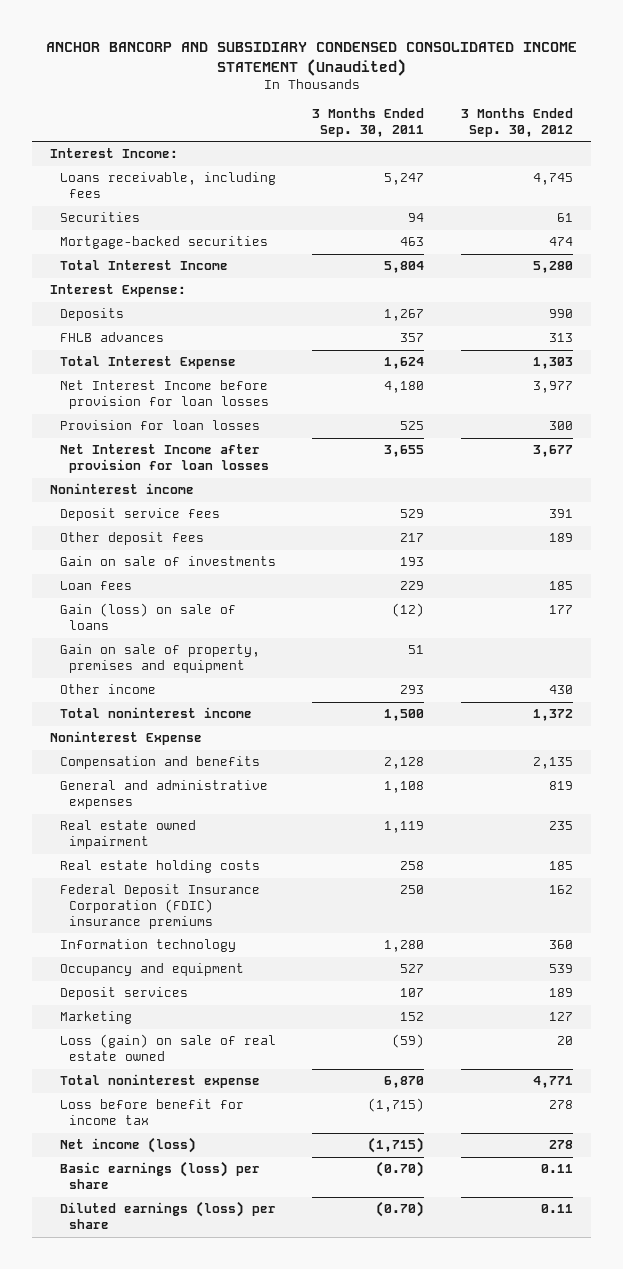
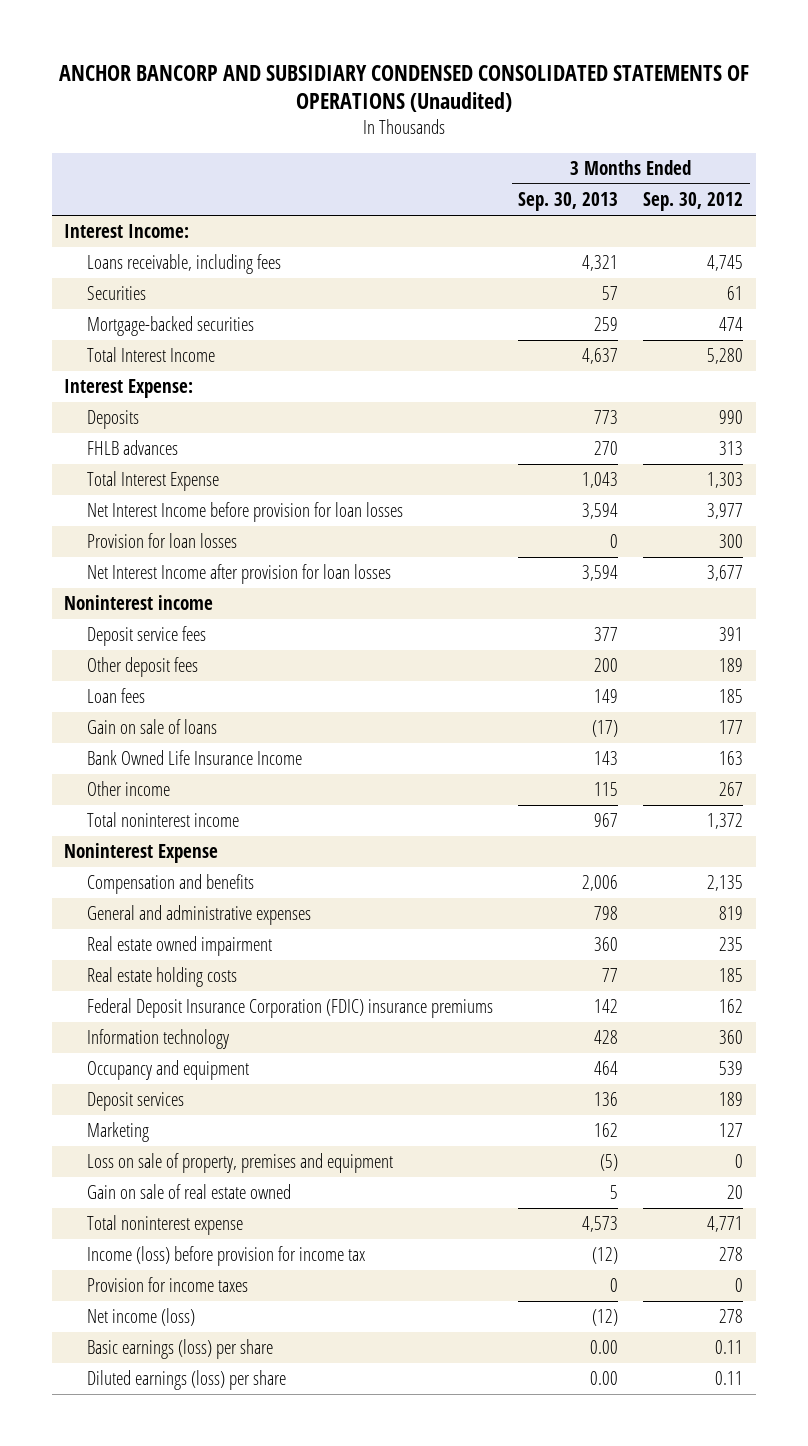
- ANCHOR BANCORP AND SUBSIDIARY CONDENSED CONSOLIDATED INCOME STATEMENT (Unaudited)
+ ANCHOR BANCORP AND SUBSIDIARY CONDENSED CONSOLIDATED STATEMENTS OF OPERATIONS (Unaudited)
- | 3 Months Ended Sep. 30, 2011 | 3 Months Ended Sep. 30, 2012
+ | 3 Months Ended Sep. 30, 2013 | 3 Months Ended Sep. 30, 2012
- Gain on sale of investments | 193 |
- Gain (loss) on sale of loans | (12) | 177
- Gain on sale of property, premises and equipment | 51 |
- Other income | 293 | 430
+ Gain on sale of loans | (17) | 177
+ Bank Owned Life Insurance Income | 143 | 163
+ Other income | 115 | 267
- Loss (gain) on sale of real estate owned | (59) | 20
+ Loss on sale of property, premises and equipment | (5) | 0
+ Gain on sale of real estate owned | 5 | 20
- Loss before benefit for income tax | (1,715) | 278
+ Income (loss) before provision for income tax | (12) | 278
+ Provision for income taxes | 0 | 0

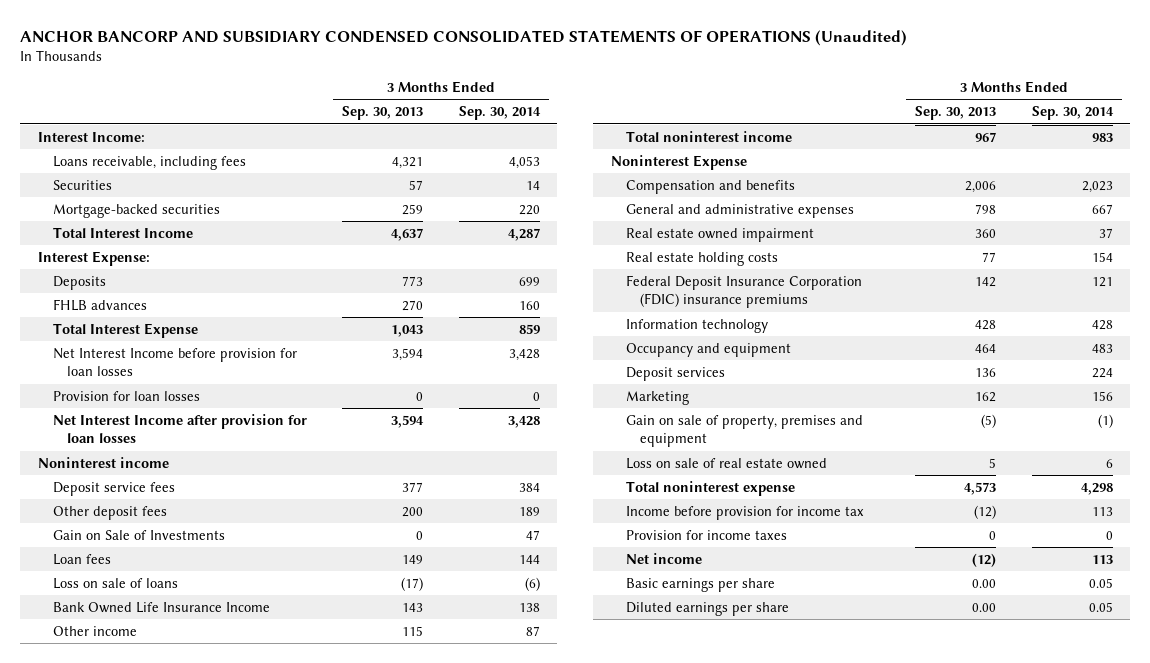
- | 3 Months Ended Sep. 30, 2013 | 3 Months Ended Sep. 30, 2012
+ | 3 Months Ended Sep. 30, 2013 | 3 Months Ended Sep. 30, 2014
+ Gain on Sale of Investments | 0 | 47
- Gain on sale of loans | (17) | 177
+ Loss on sale of loans | (17) | (6)
- Loss on sale of property, premises and equipment | (5) | 0
- Gain on sale of real estate owned | 5 | 20
+ Gain on sale of property, premises and equipment | (5) | (1)
+ Loss on sale of real estate owned | 5 | 6
- Income (loss) before provision for income tax | (12) | 278
+ Income before provision for income tax | (12) | 113
- Net income (loss) | (12) | 278
- Basic earnings (loss) per share | 0.00 | 0.11
- Diluted earnings (loss) per share | 0.00 | 0.11
+ Net income | (12) | 113
+ Basic earnings per share | 0.00 | 0.05
+ Diluted earnings per share | 0.00 | 0.05

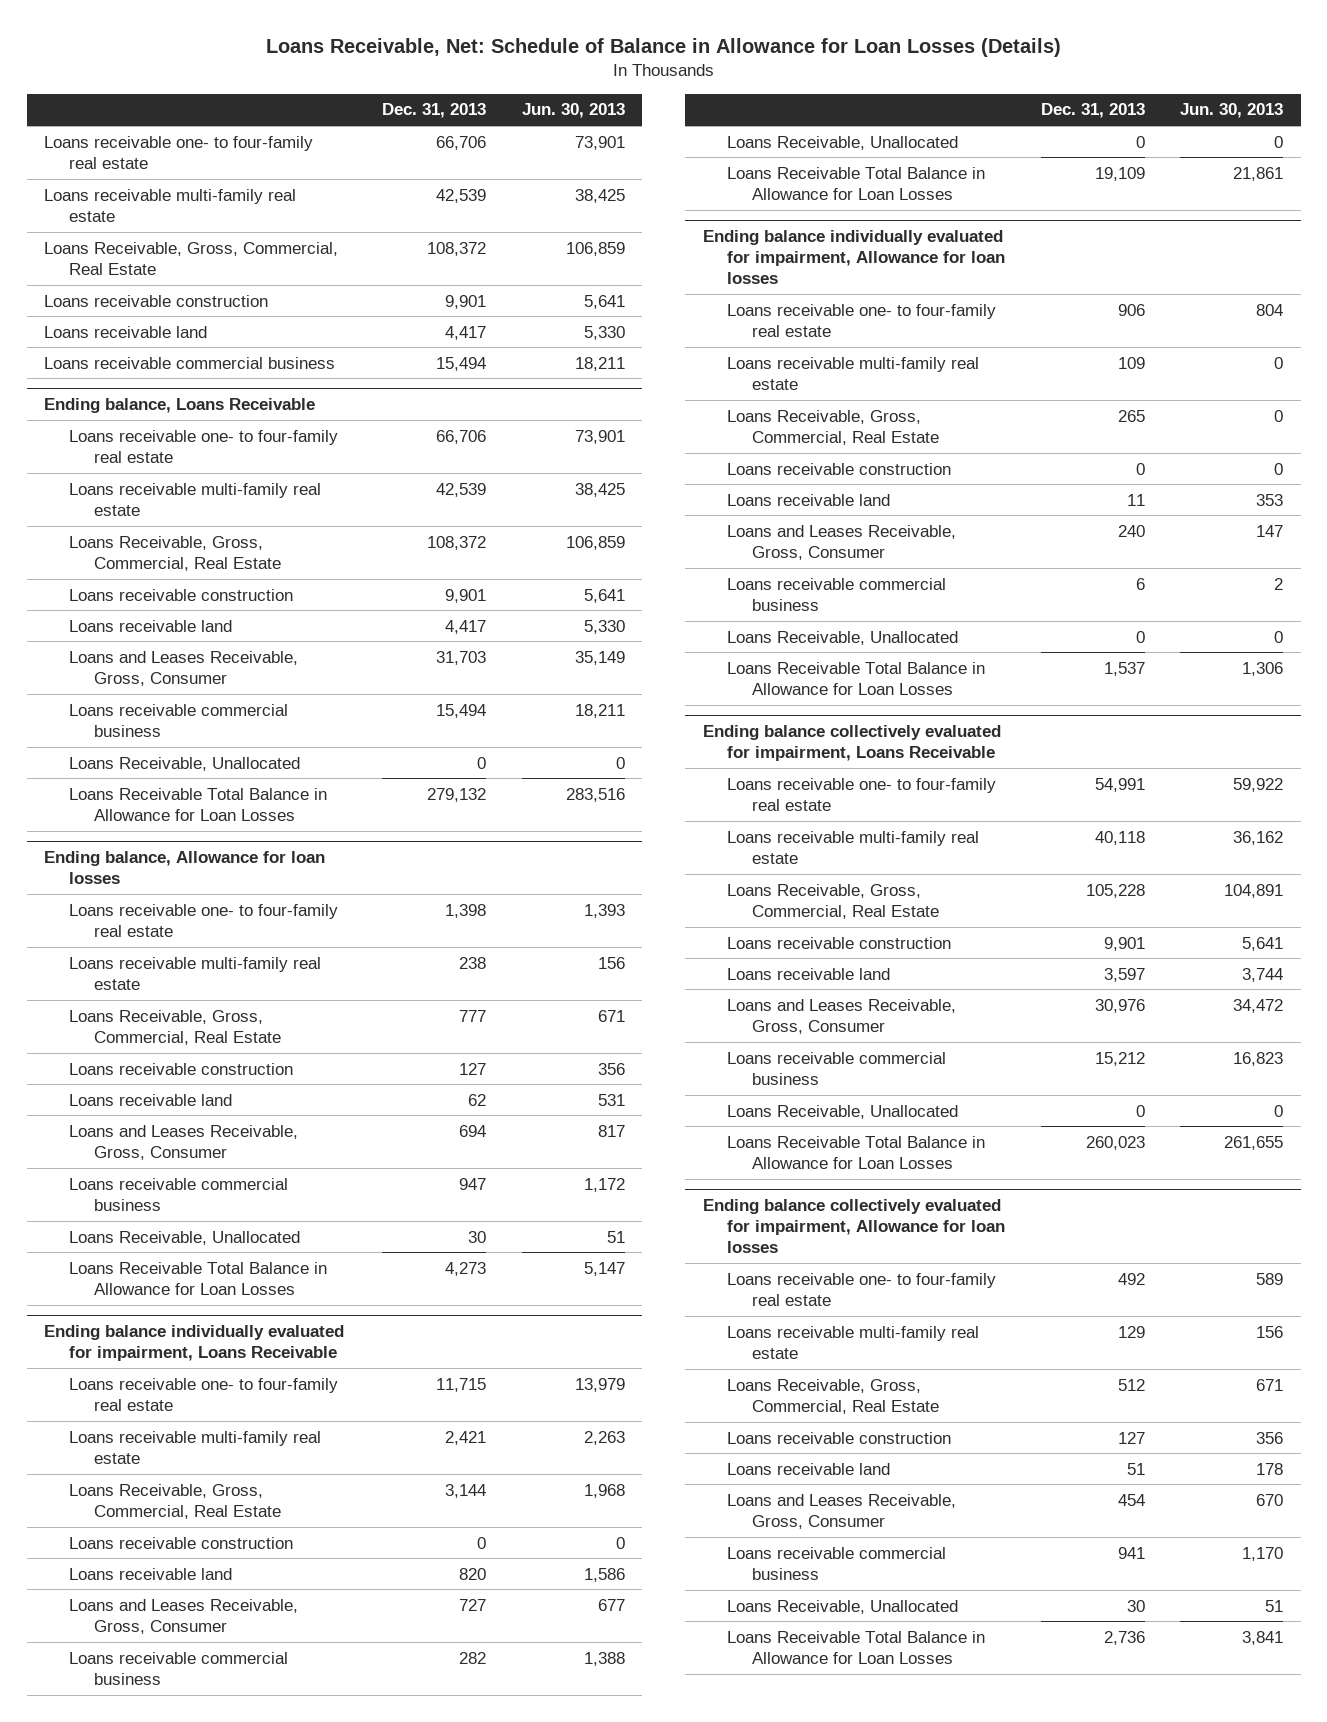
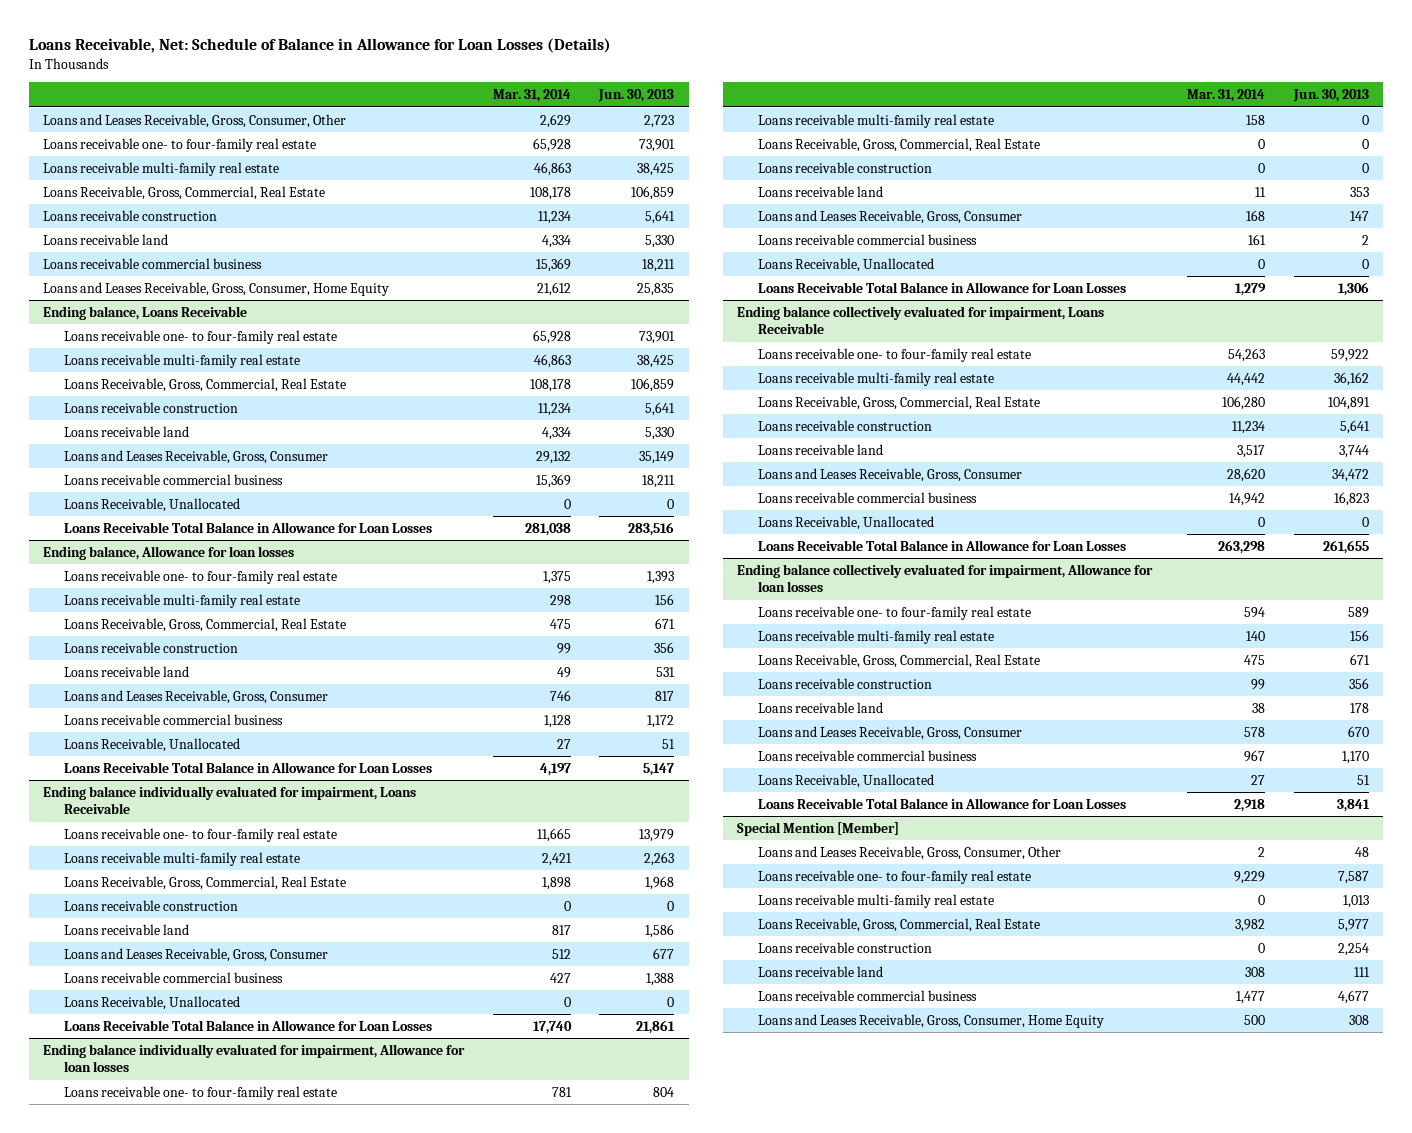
- | Dec. 31, 2013 | Jun. 30, 2013
+ | Mar. 31, 2014 | Jun. 30, 2013
+ Loans and Leases Receivable, Gross, Consumer, Other | 2,629 | 2,723
+ Loans and Leases Receivable, Gross, Consumer, Home Equity | 21,612 | 25,835
+ Special Mention [Member]
+ Loans and Leases Receivable, Gross, Consumer, Other | 2 | 48
+ Loans receivable one- to four-family real estate | 9,229 | 7,587
+ Loans receivable multi-family real estate | 0 | 1,013
+ Loans Receivable, Gross, Commercial, Real Estate | 3,982 | 5,977
+ Loans receivable construction | 0 | 2,254
+ Loans receivable land | 308 | 111
+ Loans receivable commercial business | 1,477 | 4,677
+ Loans and Leases Receivable, Gross, Consumer, Home Equity | 500 | 308

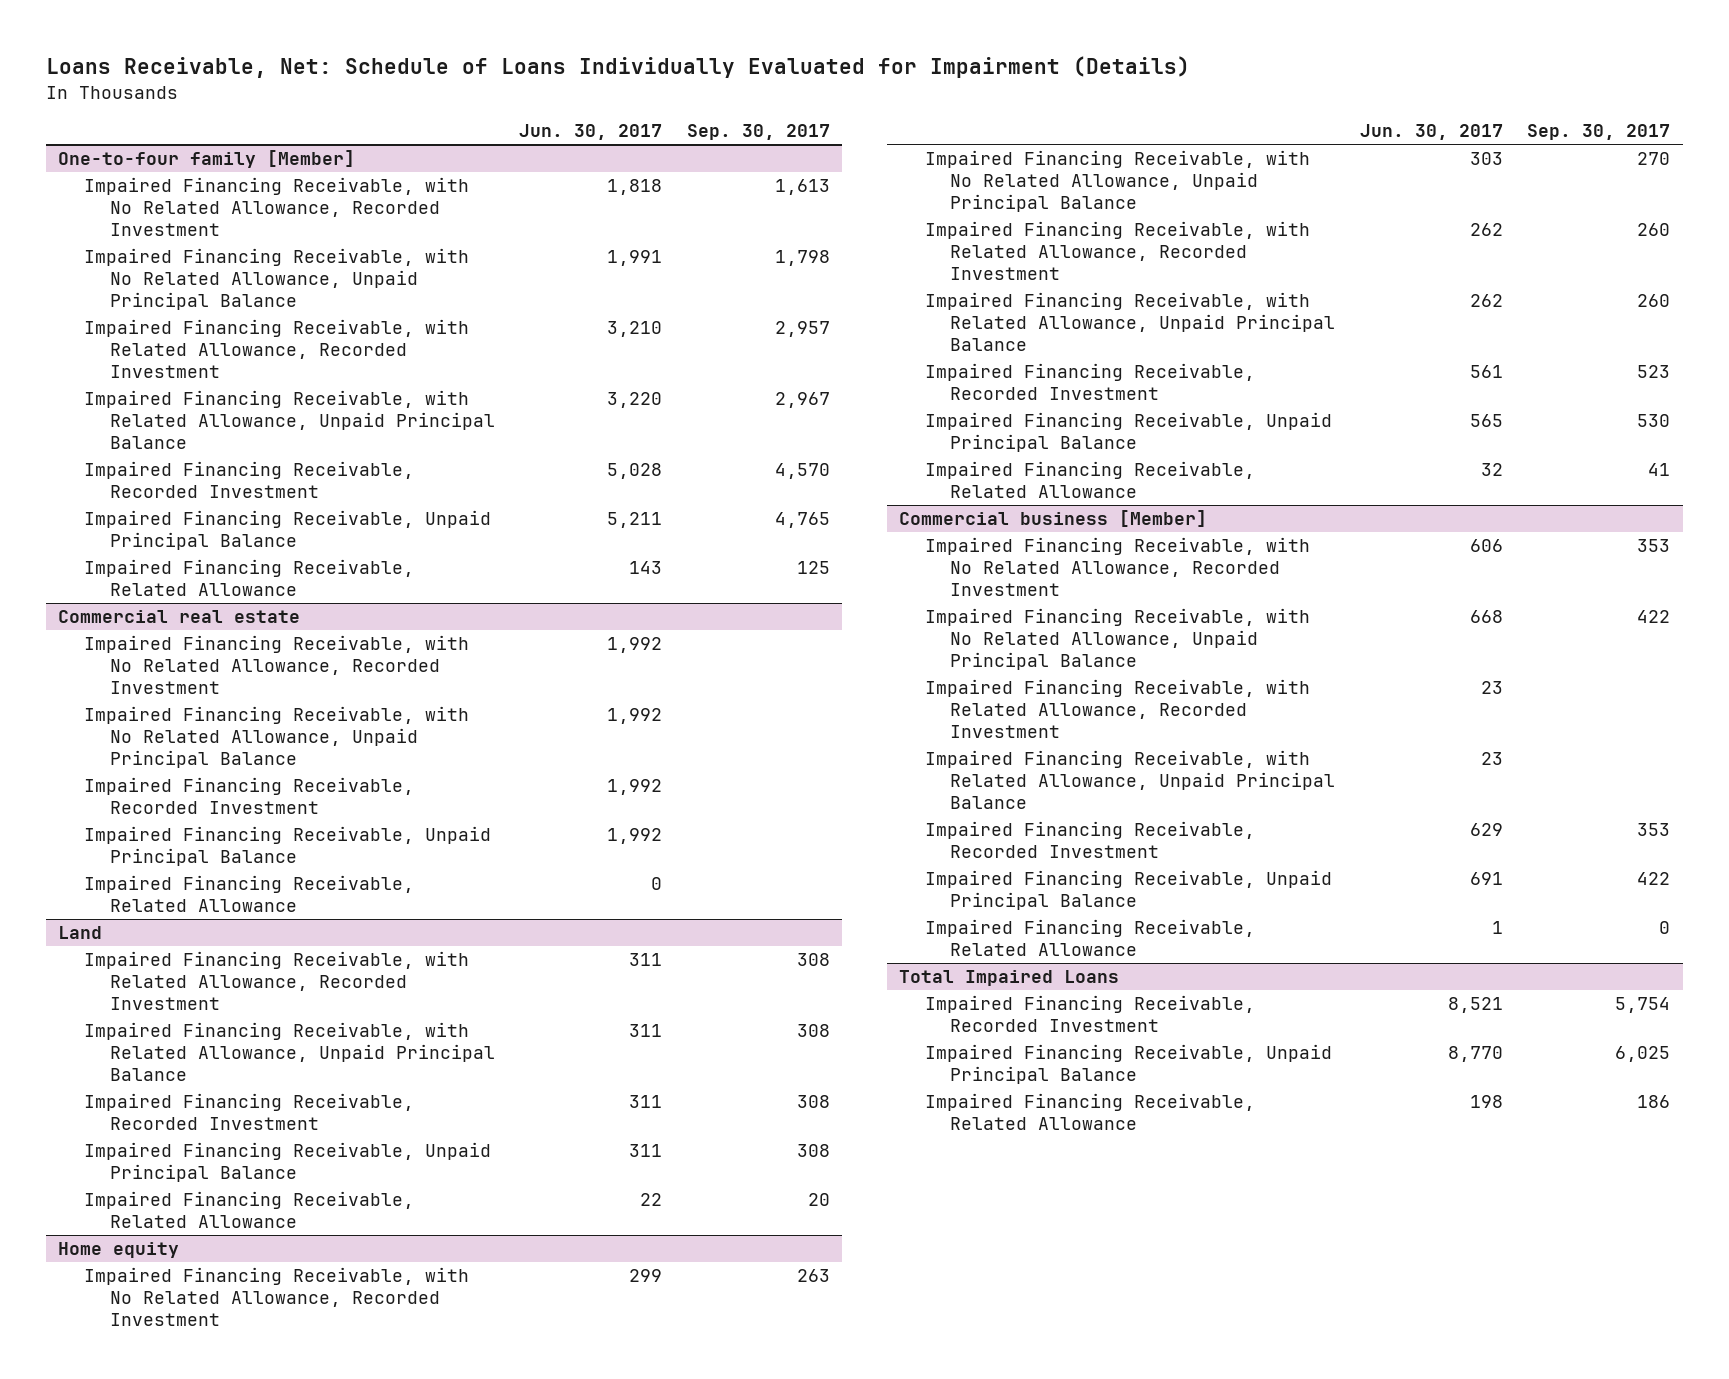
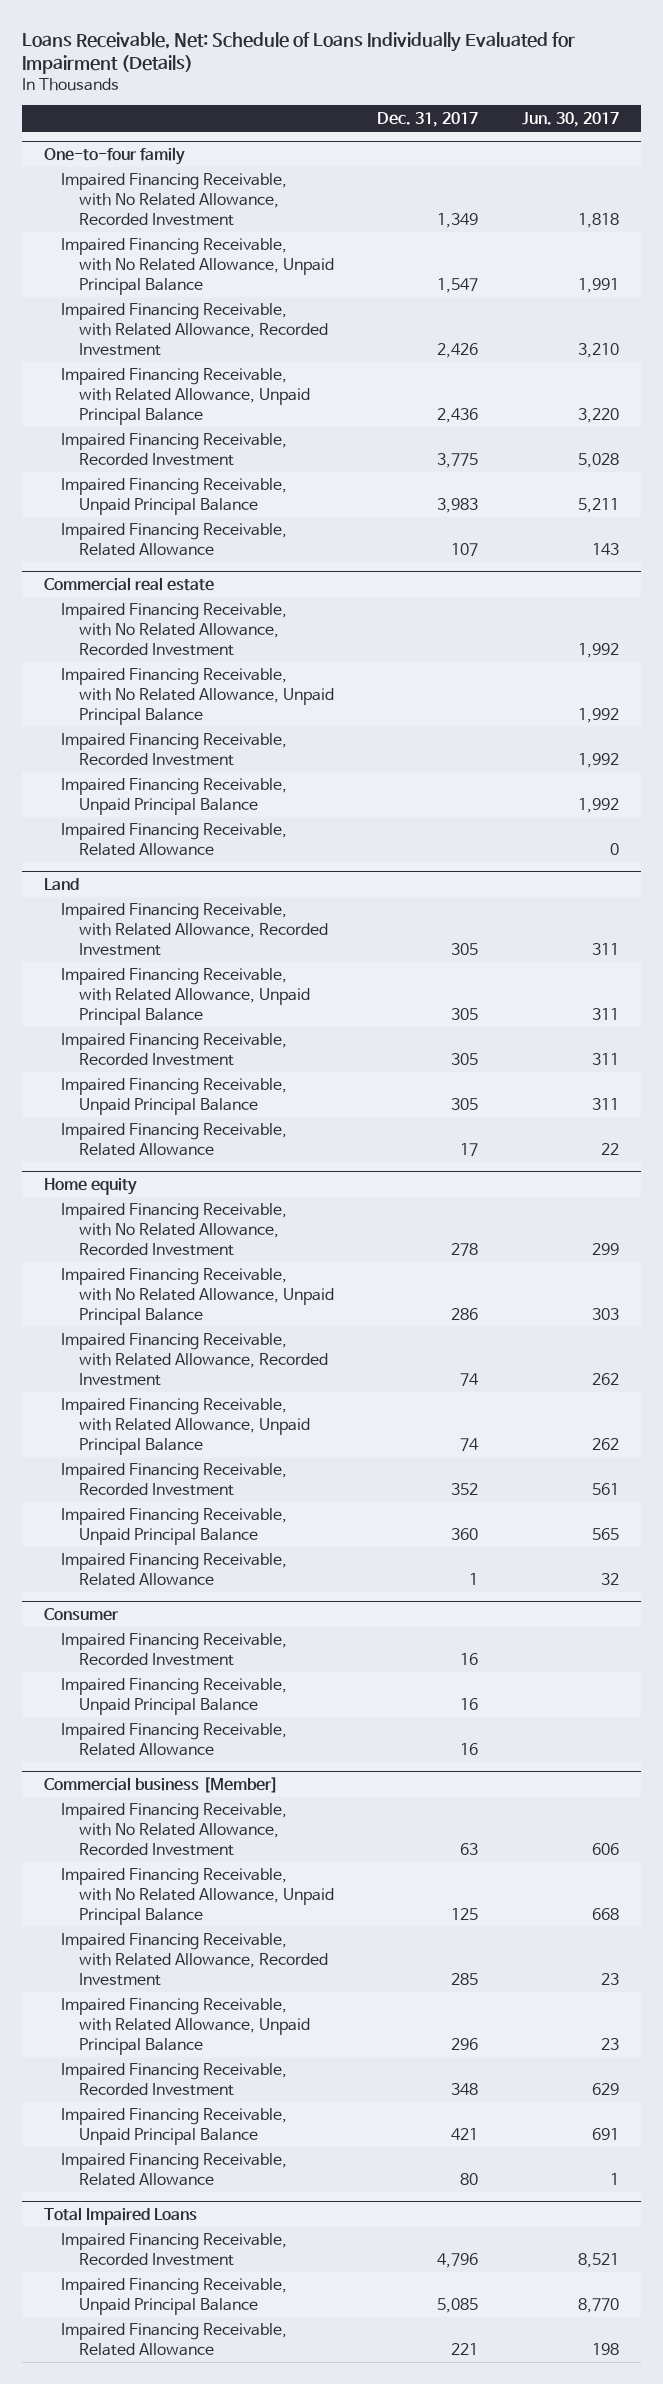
- | Jun. 30, 2017 | Sep. 30, 2017
+ | Dec. 31, 2017 | Jun. 30, 2017
- One-to-four family [Member]
+ One-to-four family
+ Consumer
+ Impaired Financing Receivable, Recorded Investment | 16 |
+ Impaired Financing Receivable, Unpaid Principal Balance | 16 |
+ Impaired Financing Receivable, Related Allowance | 16 |

